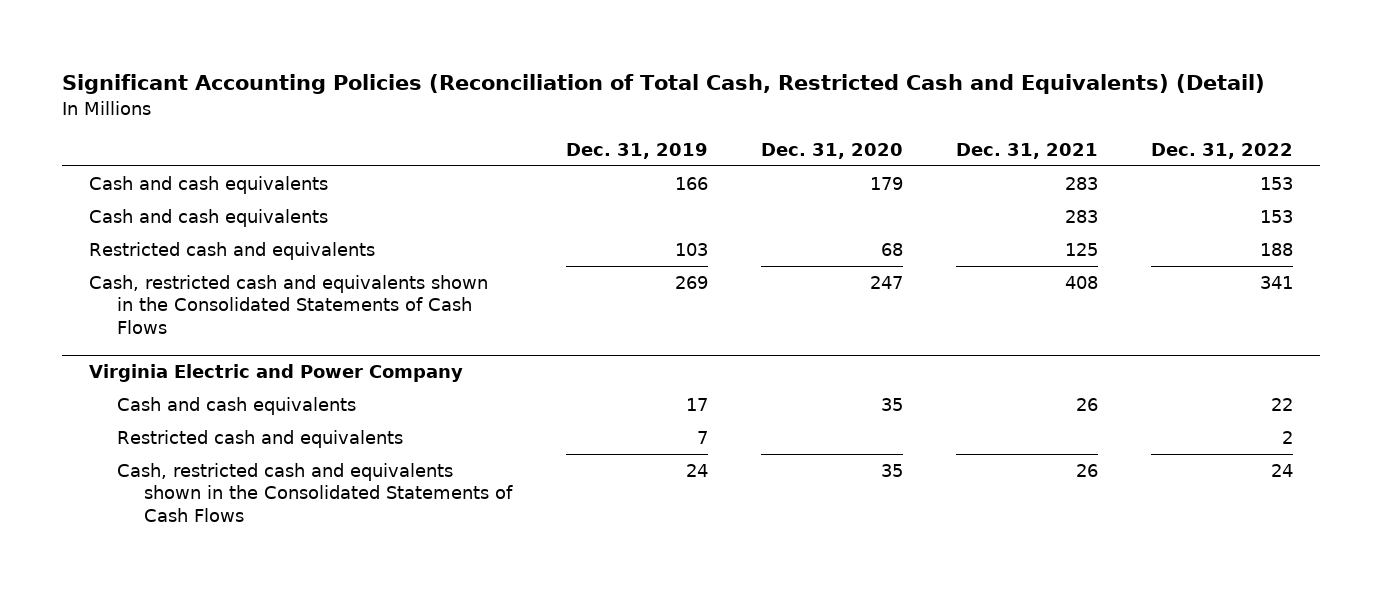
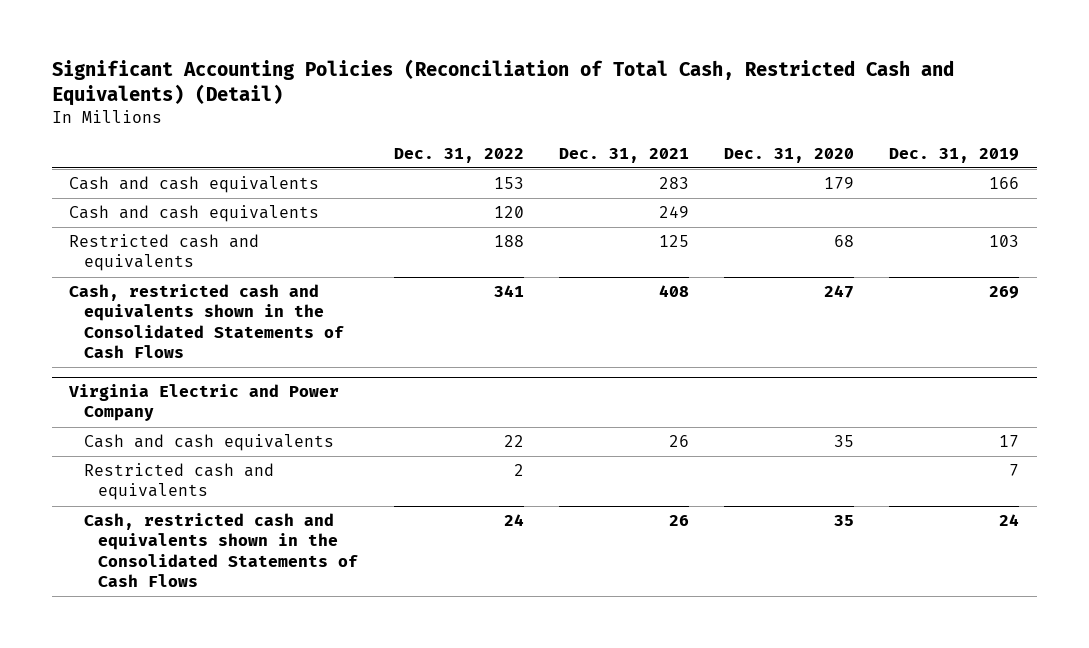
- | Dec. 31, 2019 | Dec. 31, 2020 | Dec. 31, 2021 | Dec. 31, 2022
+ | Dec. 31, 2022 | Dec. 31, 2021 | Dec. 31, 2020 | Dec. 31, 2019
- Cash and cash equivalents | | | 283 | 153
+ Cash and cash equivalents | 120 | 249 | |

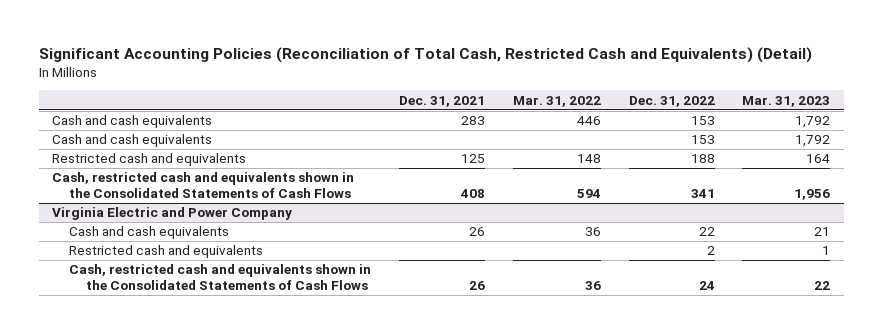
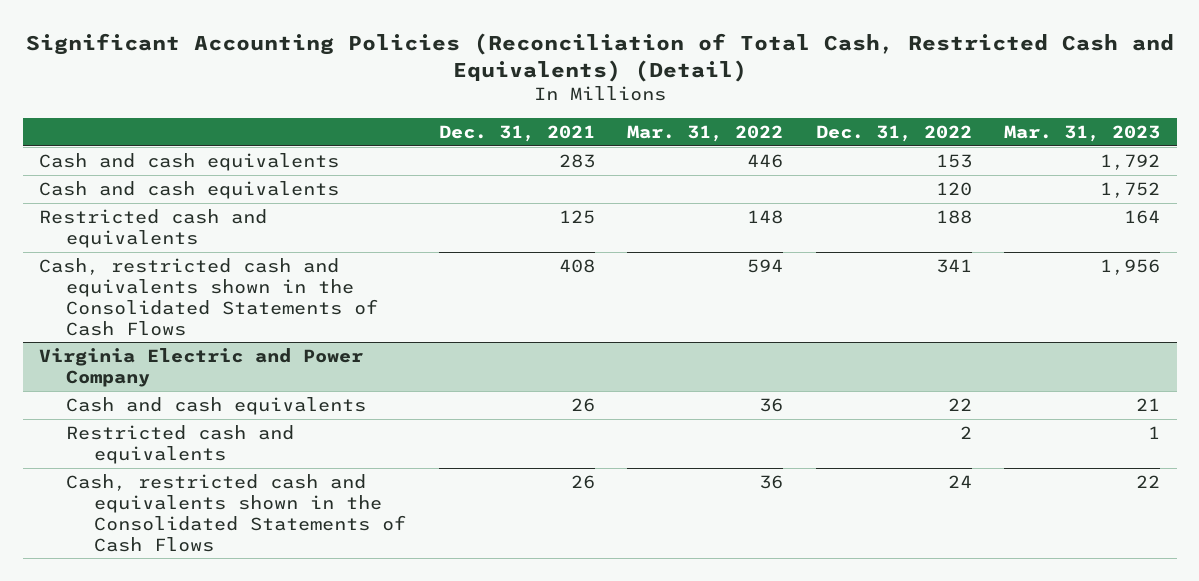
- Cash and cash equivalents | | | 153 | 1,792
+ Cash and cash equivalents | | | 120 | 1,752

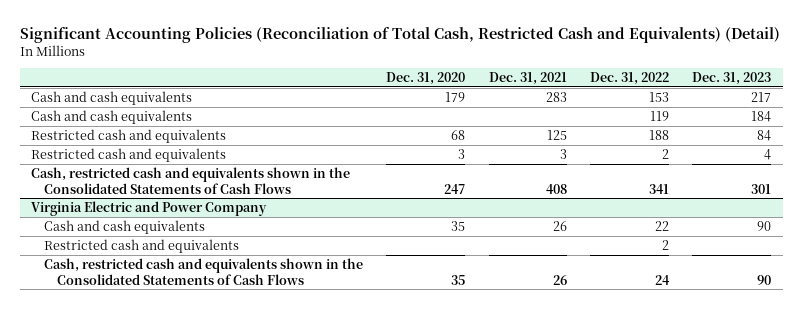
- | Dec. 31, 2021 | Mar. 31, 2022 | Dec. 31, 2022 | Mar. 31, 2023
+ | Dec. 31, 2020 | Dec. 31, 2021 | Dec. 31, 2022 | Dec. 31, 2023
- Cash and cash equivalents | | | 120 | 1,752
+ Cash and cash equivalents | | | 119 | 184
+ Restricted cash and equivalents | 3 | 3 | 2 | 4

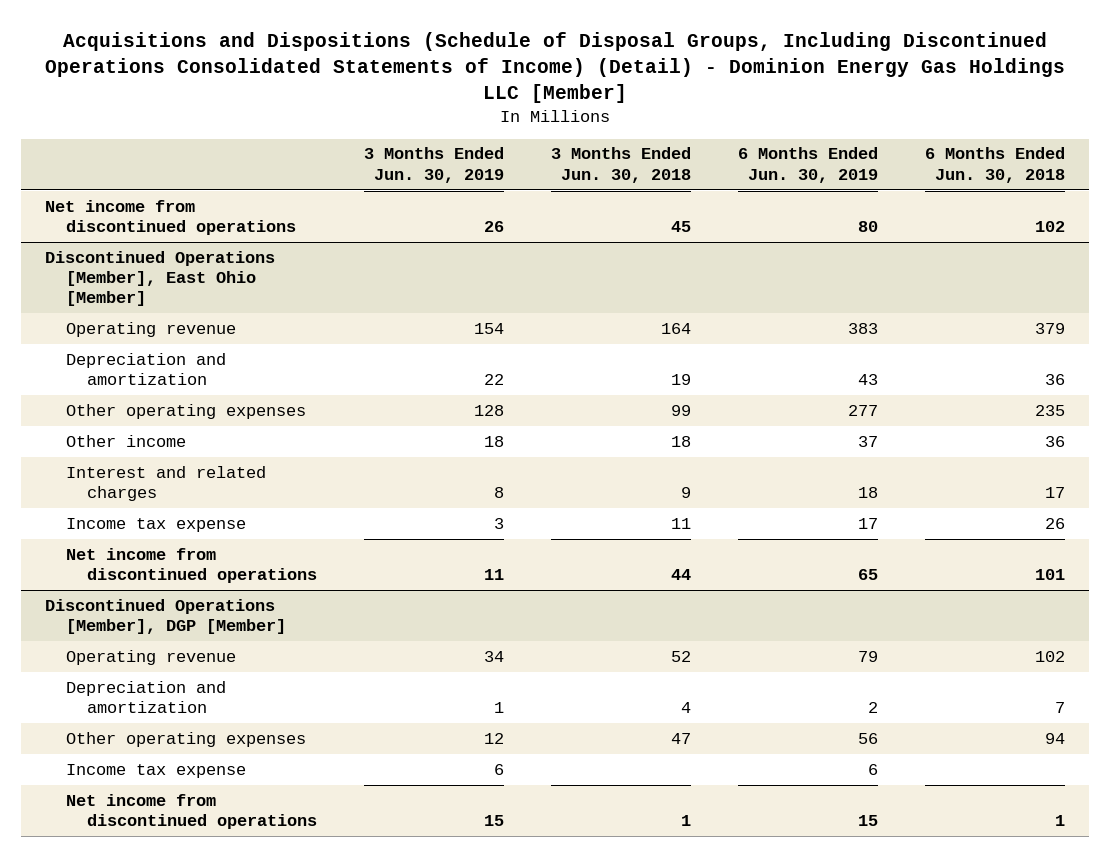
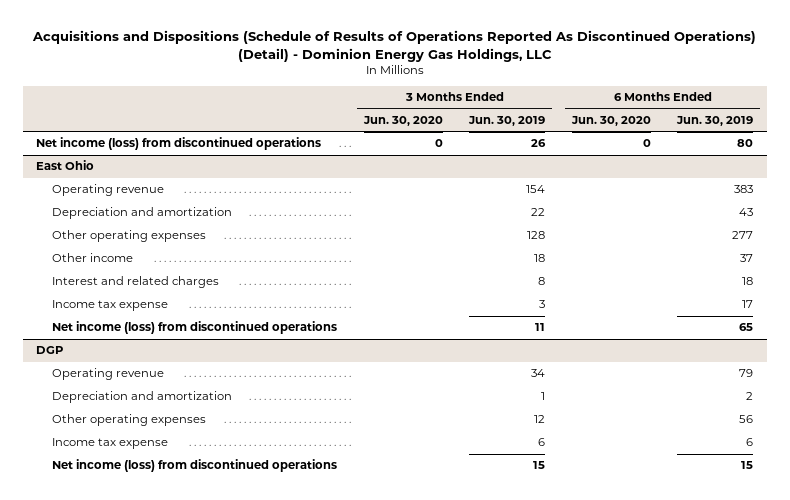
- Acquisitions and Dispositions (Schedule of Disposal Groups, Including Discontinued Operations Consolidated Statements of Income) (Detail) - Dominion Energy Gas Holdings LLC [Member]
+ Acquisitions and Dispositions (Schedule of Results of Operations Reported As Discontinued Operations) (Detail) - Dominion Energy Gas Holdings, LLC
- | 3 Months Ended Jun. 30, 2019 | 3 Months Ended Jun. 30, 2018 | 6 Months Ended Jun. 30, 2019 | 6 Months Ended Jun. 30, 2018
+ | 3 Months Ended Jun. 30, 2020 | 3 Months Ended Jun. 30, 2019 | 6 Months Ended Jun. 30, 2020 | 6 Months Ended Jun. 30, 2019
- Net income from discontinued operations | 26 | 45 | 80 | 102
- Discontinued Operations [Member], East Ohio [Member]
+ Net income (loss) from discontinued operations | 0 | 26 | 0 | 80
+ East Ohio
- Net income from discontinued operations | 11 | 44 | 65 | 101
- Discontinued Operations [Member], DGP [Member]
+ Net income (loss) from discontinued operations | | 11 | | 65
+ DGP
- Net income from discontinued operations | 15 | 1 | 15 | 1
+ Net income (loss) from discontinued operations | | 15 | | 15

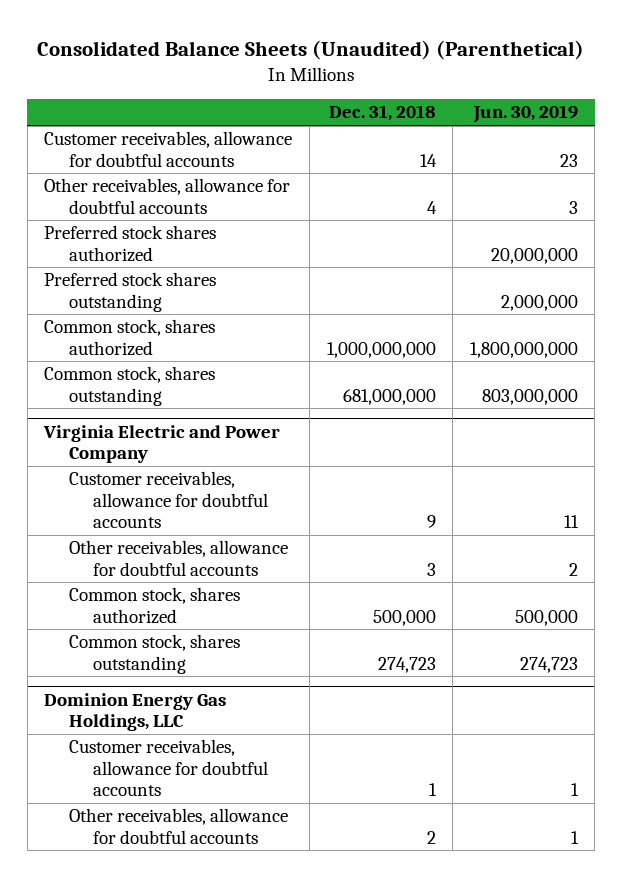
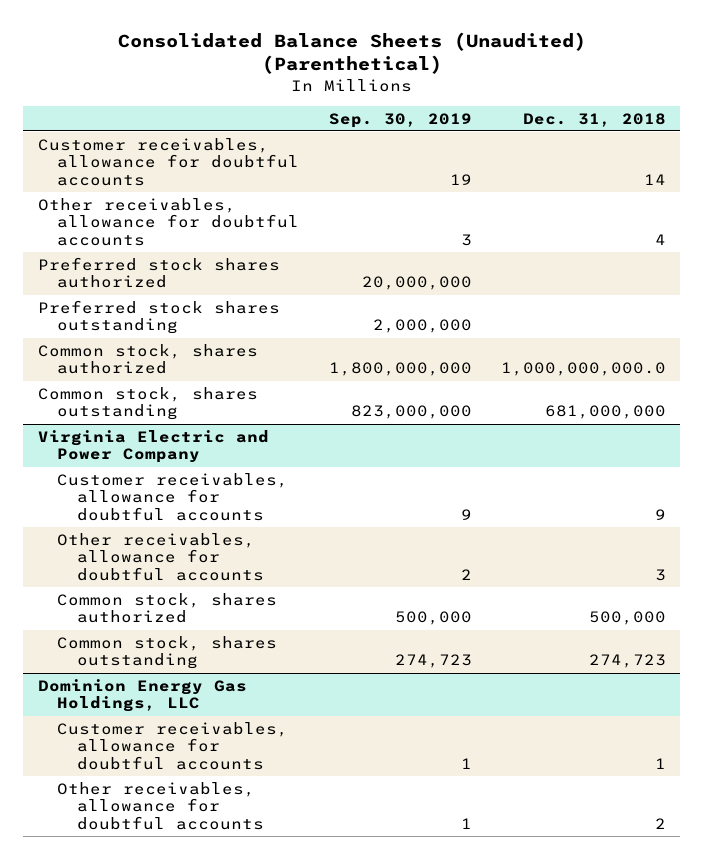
- | Dec. 31, 2018 | Jun. 30, 2019
+ | Sep. 30, 2019 | Dec. 31, 2018
- Common stock, shares authorized | 1,000,000,000 | 1,800,000,000
+ Common stock, shares authorized | 1,800,000,000 | 1,000,000,000.0

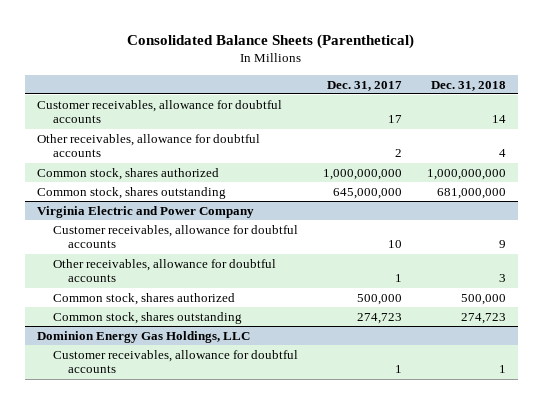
- Consolidated Balance Sheets (Unaudited) (Parenthetical)
+ Consolidated Balance Sheets (Parenthetical)
- | Sep. 30, 2019 | Dec. 31, 2018
+ | Dec. 31, 2017 | Dec. 31, 2018
- Preferred stock shares authorized | 20,000,000 |
- Preferred stock shares outstanding | 2,000,000 |
- Common stock, shares authorized | 1,800,000,000 | 1,000,000,000.0
+ Common stock, shares authorized | 1,000,000,000 | 1,000,000,000
@ Dominion Energy Gas Holdings, LLC
- Other receivables, allowance for doubtful accounts | 1 | 2

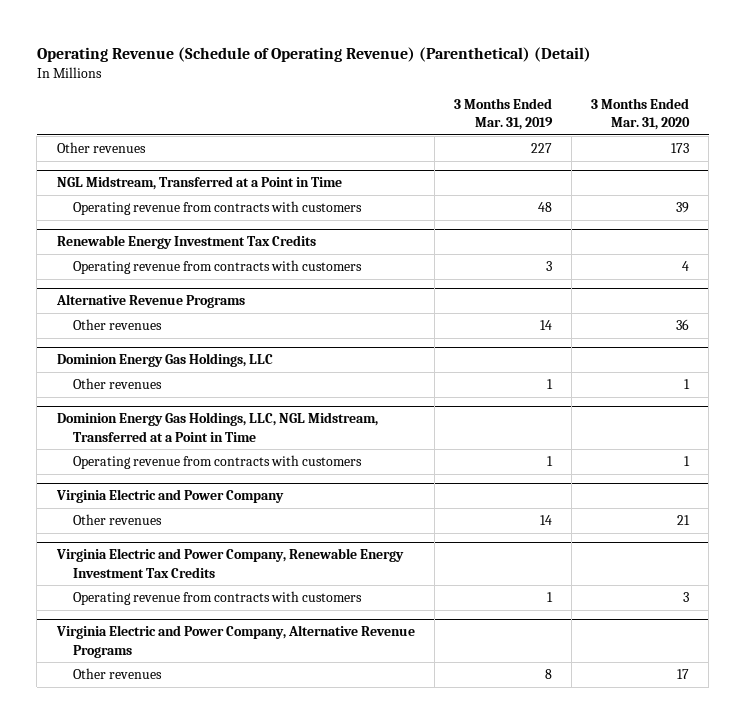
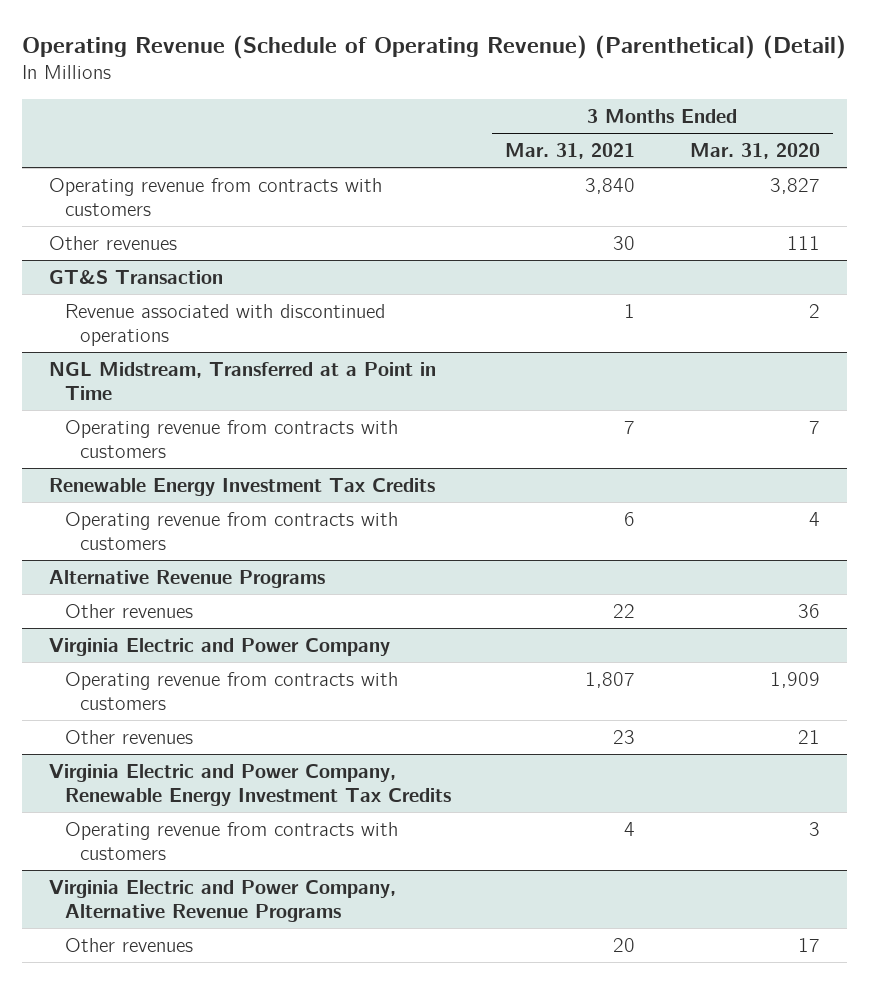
- | 3 Months Ended Mar. 31, 2019 | 3 Months Ended Mar. 31, 2020
+ | 3 Months Ended Mar. 31, 2021 | 3 Months Ended Mar. 31, 2020
- Other revenues | 227 | 173
+ Operating revenue from contracts with customers | 3,840 | 3,827
+ Other revenues | 30 | 111
+ GT&S Transaction
+ Revenue associated with discontinued operations | 1 | 2
@ NGL Midstream, Transferred at a Point in Time
- Operating revenue from contracts with customers | 48 | 39
+ Operating revenue from contracts with customers | 7 | 7
- Dominion Energy Gas Holdings, LLC
- Other revenues | 1 | 1
- Dominion Energy Gas Holdings, LLC, NGL Midstream, Transferred at a Point in Time
- Operating revenue from contracts with customers | 1 | 1
@ Virginia Electric and Power Company
+ Operating revenue from contracts with customers | 1,807 | 1,909

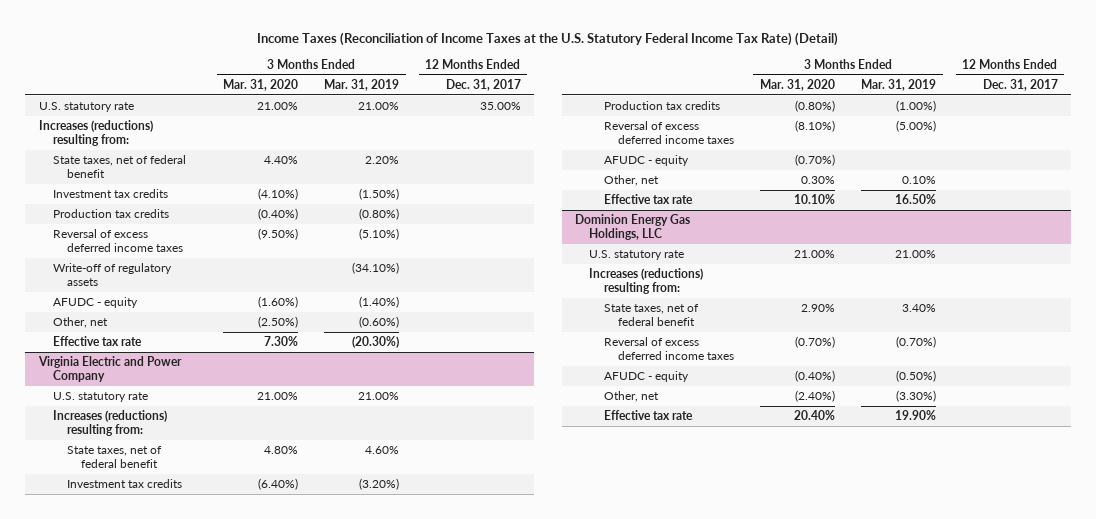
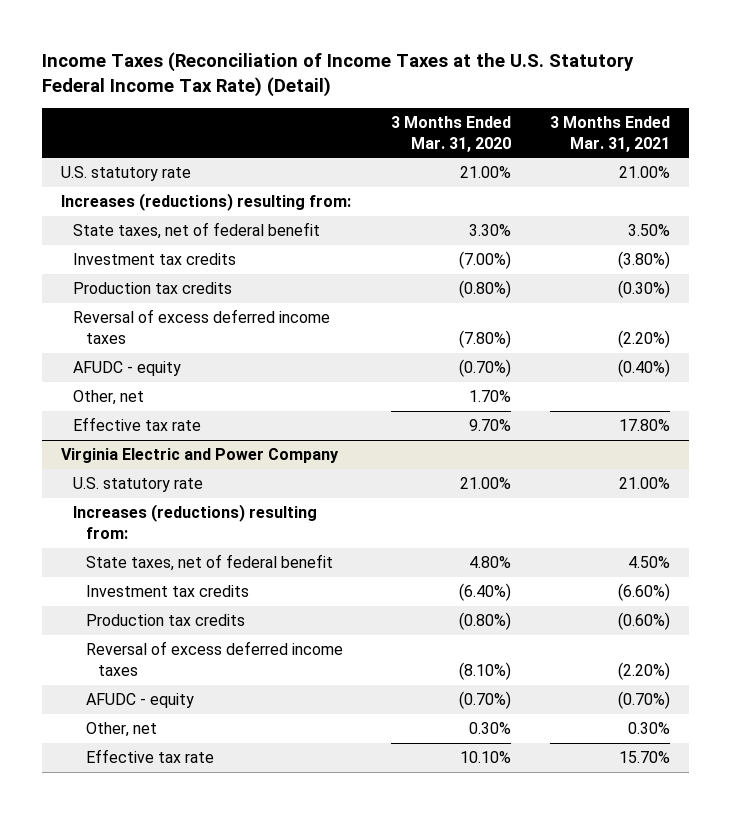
- | 3 Months Ended Mar. 31, 2020 | 3 Months Ended Mar. 31, 2019 | 12 Months Ended Dec. 31, 2017
+ | 3 Months Ended Mar. 31, 2020 | 3 Months Ended Mar. 31, 2021
- State taxes, net of federal benefit | 4.40% | 2.20% |
- Investment tax credits | (4.10%) | (1.50%) |
- Production tax credits | (0.40%) | (0.80%) |
- Reversal of excess deferred income taxes | (9.50%) | (5.10%) |
- Write-off of regulatory assets | | (34.10%) |
- AFUDC - equity | (1.60%) | (1.40%) |
- Other, net | (2.50%) | (0.60%) |
- Effective tax rate | 7.30% | (20.30%) |
+ State taxes, net of federal benefit | 3.30% | 3.50%
+ Investment tax credits | (7.00%) | (3.80%)
+ Production tax credits | (0.80%) | (0.30%)
+ Reversal of excess deferred income taxes | (7.80%) | (2.20%)
+ AFUDC - equity | (0.70%) | (0.40%)
+ Other, net | 1.70% |
+ Effective tax rate | 9.70% | 17.80%
- Dominion Energy Gas Holdings, LLC
- U.S. statutory rate | 21.00% | 21.00% |
- Increases (reductions) resulting from:
- State taxes, net of federal benefit | 2.90% | 3.40% |
- Reversal of excess deferred income taxes | (0.70%) | (0.70%) |
- AFUDC - equity | (0.40%) | (0.50%) |
- Other, net | (2.40%) | (3.30%) |
- Effective tax rate | 20.40% | 19.90% |

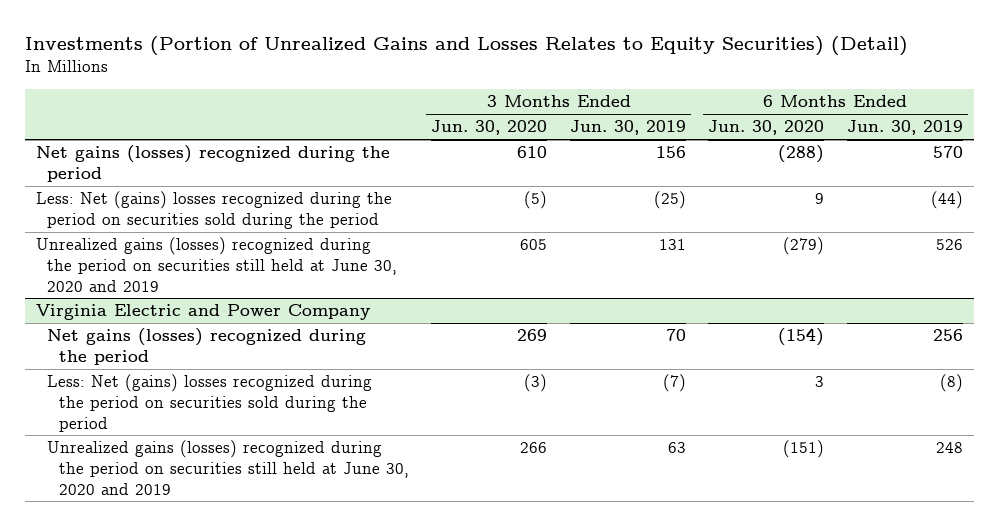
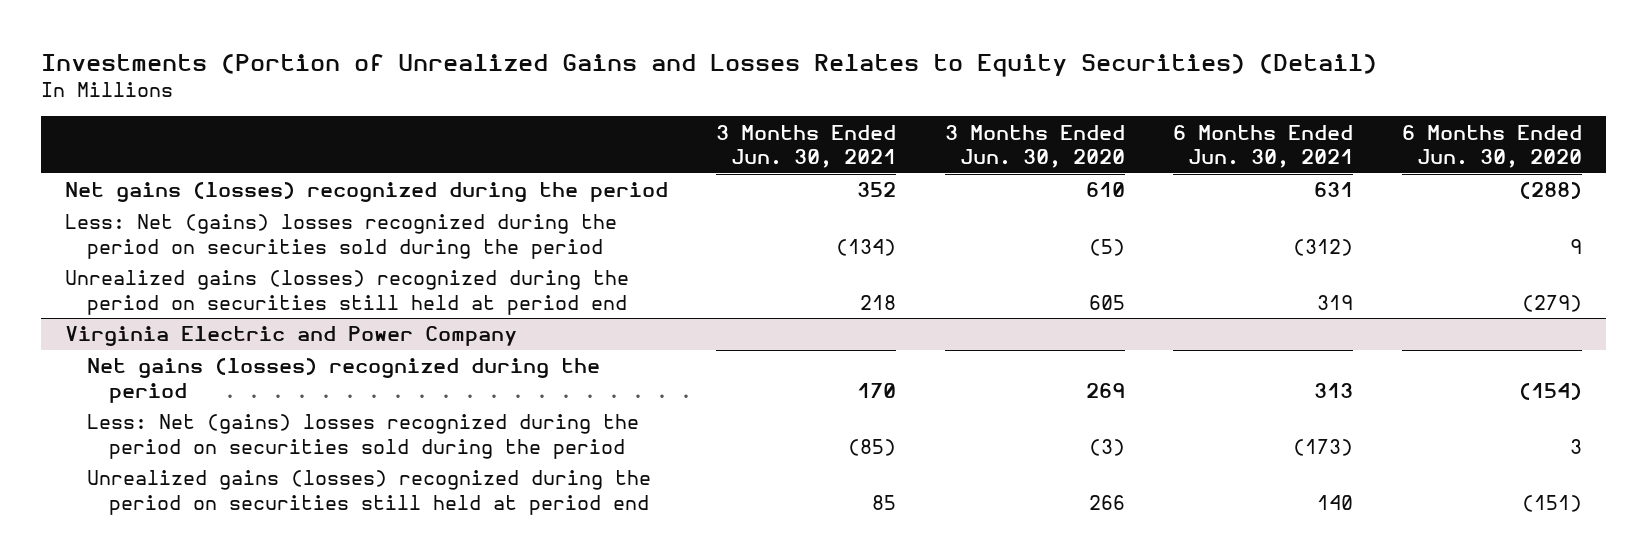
- | 3 Months Ended Jun. 30, 2020 | 3 Months Ended Jun. 30, 2019 | 6 Months Ended Jun. 30, 2020 | 6 Months Ended Jun. 30, 2019
+ | 3 Months Ended Jun. 30, 2021 | 3 Months Ended Jun. 30, 2020 | 6 Months Ended Jun. 30, 2021 | 6 Months Ended Jun. 30, 2020
- Unrealized gains (losses) recognized during the period on securities still held at June 30, 2020 and 2019 | 605 | 131 | (279) | 526
+ Unrealized gains (losses) recognized during the period on securities still held at period end | 218 | 605 | 319 | (279)
@ Virginia Electric and Power Company
- Unrealized gains (losses) recognized during the period on securities still held at June 30, 2020 and 2019 | 266 | 63 | (151) | 248
+ Unrealized gains (losses) recognized during the period on securities still held at period end | 85 | 266 | 140 | (151)

